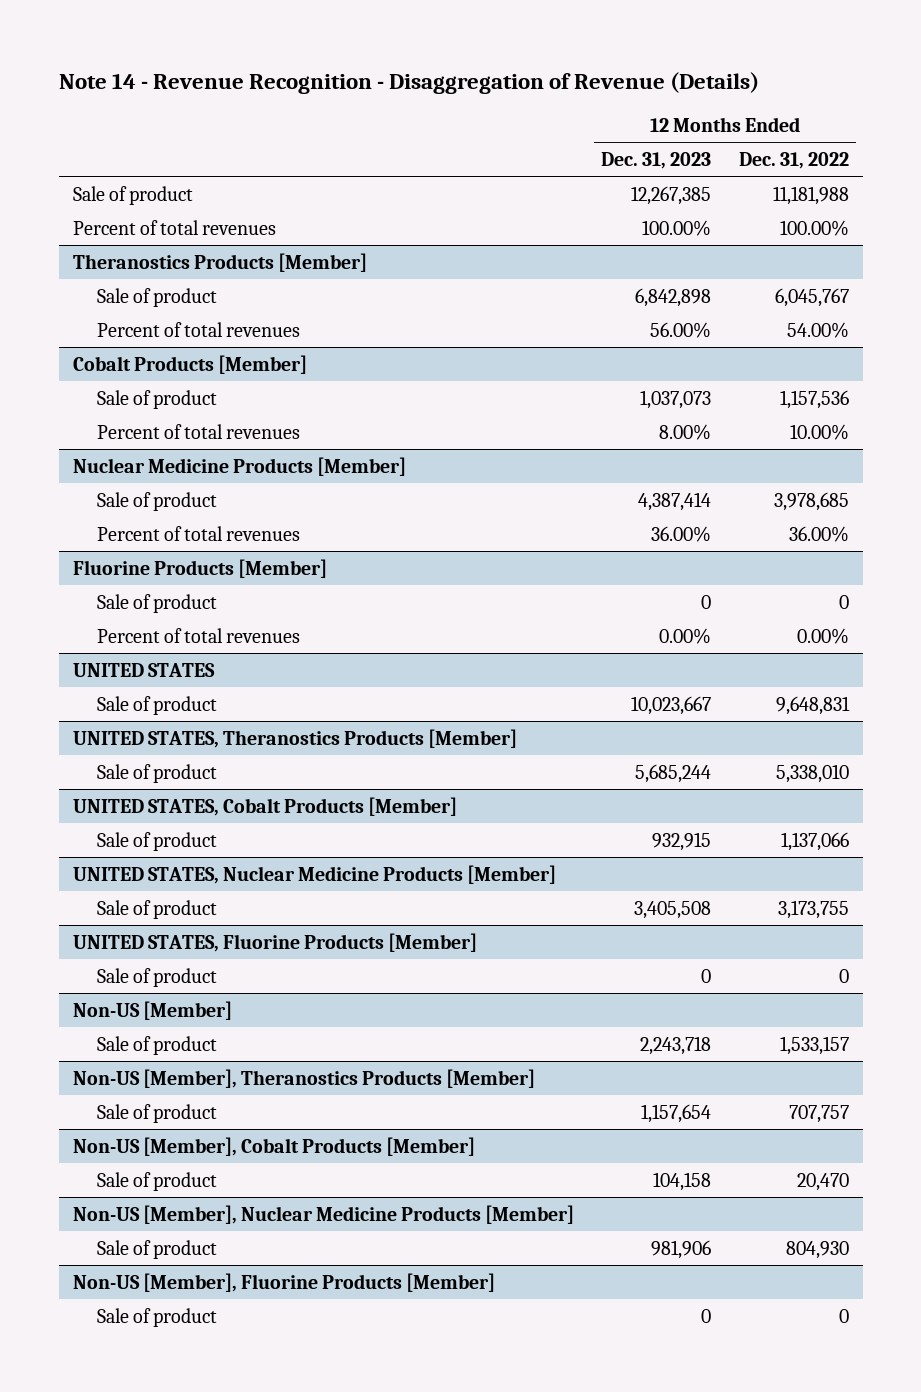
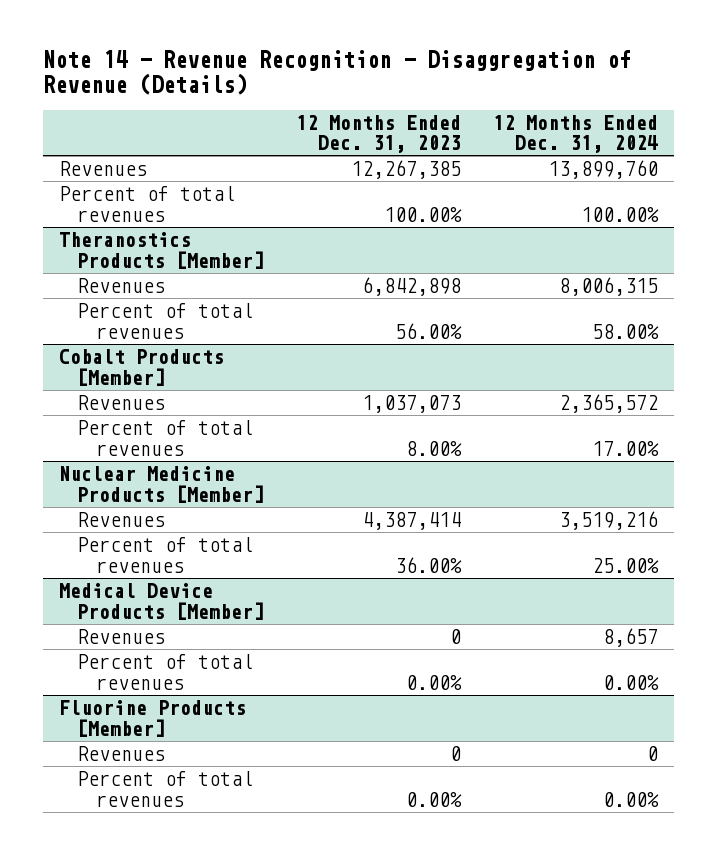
- | 12 Months Ended Dec. 31, 2023 | 12 Months Ended Dec. 31, 2022
+ | 12 Months Ended Dec. 31, 2023 | 12 Months Ended Dec. 31, 2024
- Sale of product | 12,267,385 | 11,181,988
+ Revenues | 12,267,385 | 13,899,760
@ Theranostics Products [Member]
- Sale of product | 6,842,898 | 6,045,767
+ Revenues | 6,842,898 | 8,006,315
@ Cobalt Products [Member]
- Sale of product | 1,037,073 | 1,157,536
+ Revenues | 1,037,073 | 2,365,572
@ Nuclear Medicine Products [Member]
- Sale of product | 4,387,414 | 3,978,685
+ Revenues | 4,387,414 | 3,519,216
+ Medical Device Products [Member]
+ Revenues | 0 | 8,657
+ Percent of total revenues | 0.00% | 0.00%
@ Fluorine Products [Member]
- Sale of product | 0 | 0
+ Revenues | 0 | 0
- UNITED STATES
- Sale of product | 10,023,667 | 9,648,831
- UNITED STATES, Theranostics Products [Member]
- Sale of product | 5,685,244 | 5,338,010
- UNITED STATES, Cobalt Products [Member]
- Sale of product | 932,915 | 1,137,066
- UNITED STATES, Nuclear Medicine Products [Member]
- Sale of product | 3,405,508 | 3,173,755
- UNITED STATES, Fluorine Products [Member]
- Sale of product | 0 | 0
- Non-US [Member]
- Sale of product | 2,243,718 | 1,533,157
- Non-US [Member], Theranostics Products [Member]
- Sale of product | 1,157,654 | 707,757
- Non-US [Member], Cobalt Products [Member]
- Sale of product | 104,158 | 20,470
- Non-US [Member], Nuclear Medicine Products [Member]
- Sale of product | 981,906 | 804,930
- Non-US [Member], Fluorine Products [Member]
- Sale of product | 0 | 0

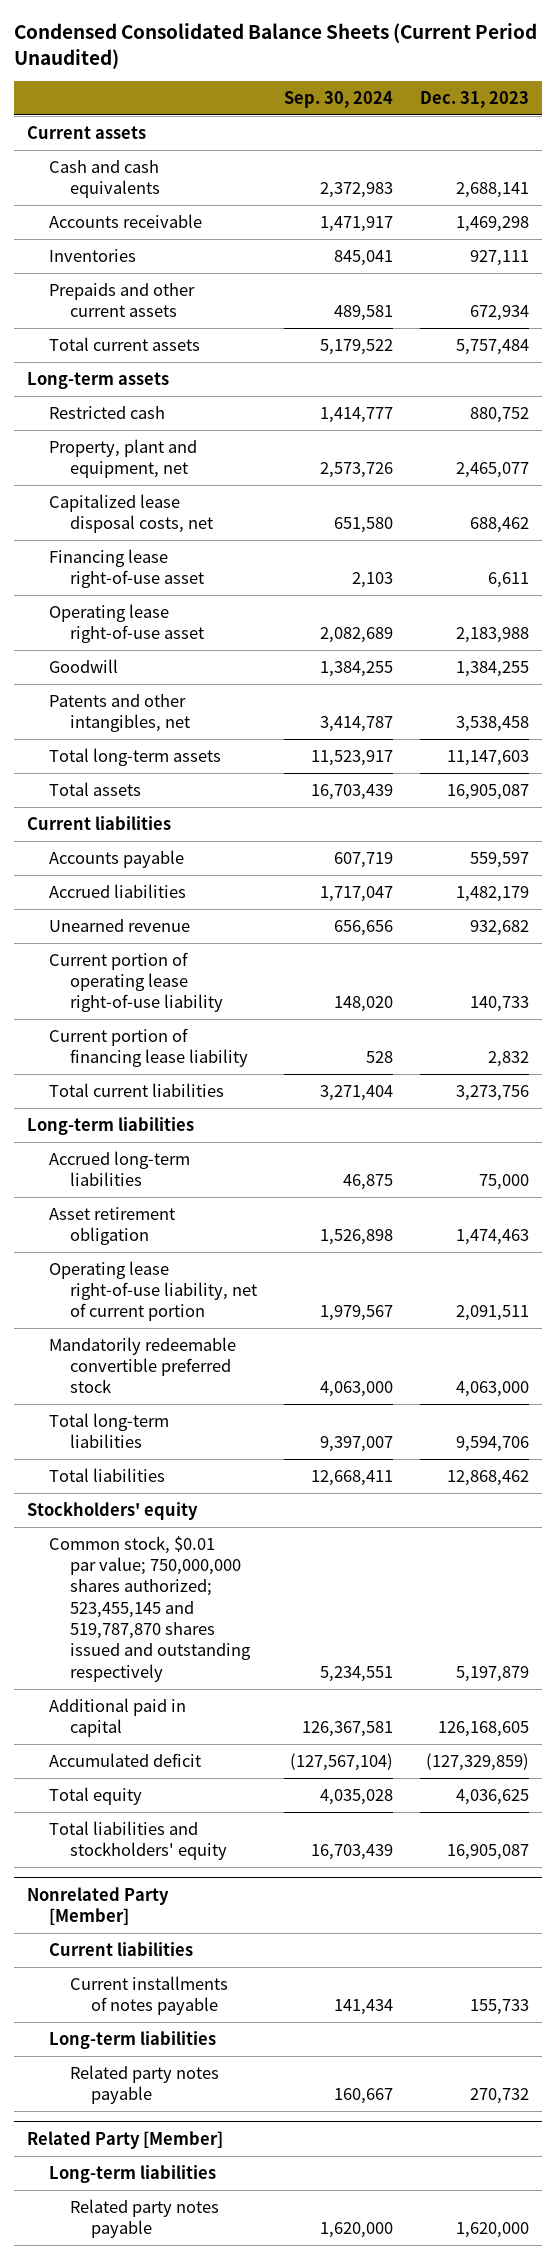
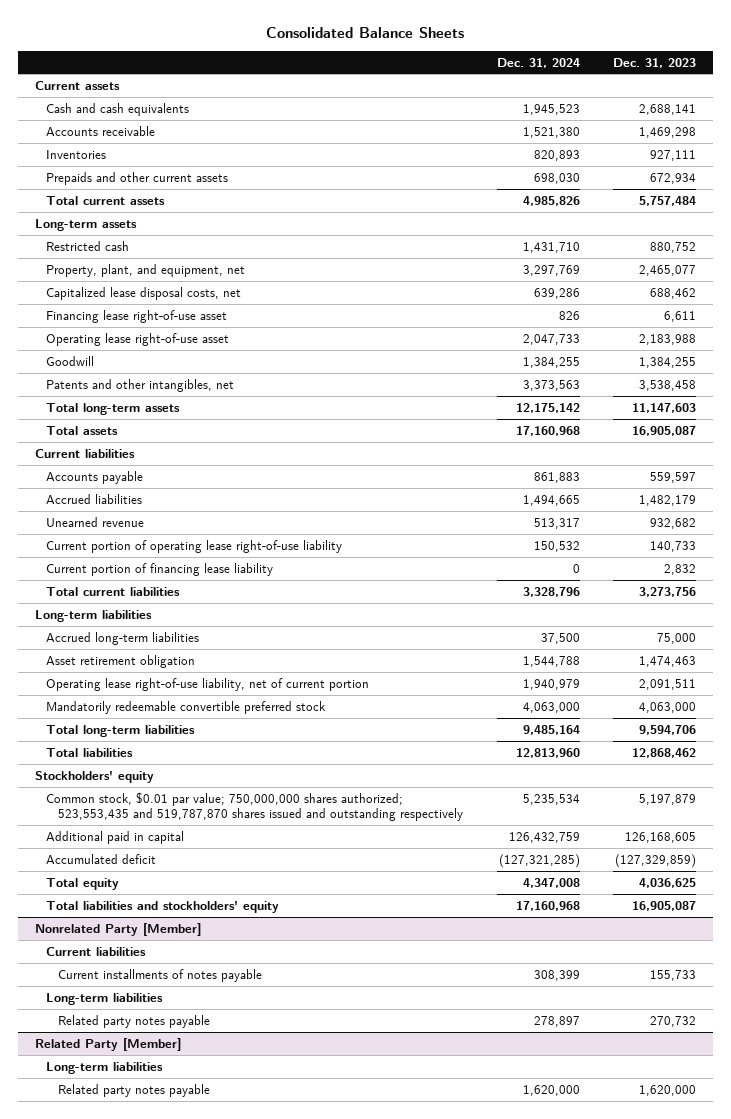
- Condensed Consolidated Balance Sheets (Current Period Unaudited)
+ Consolidated Balance Sheets
- | Sep. 30, 2024 | Dec. 31, 2023
+ | Dec. 31, 2024 | Dec. 31, 2023
- Property, plant and equipment, net | 2,573,726 | 2,465,077
+ Property, plant, and equipment, net | 3,297,769 | 2,465,077
- Common stock, $0.01 par value; 750,000,000 shares authorized; 523,455,145 and 519,787,870 shares issued and outstanding respectively | 5,234,551 | 5,197,879
+ Common stock, $0.01 par value; 750,000,000 shares authorized; 523,553,435 and 519,787,870 shares issued and outstanding respectively | 5,235,534 | 5,197,879

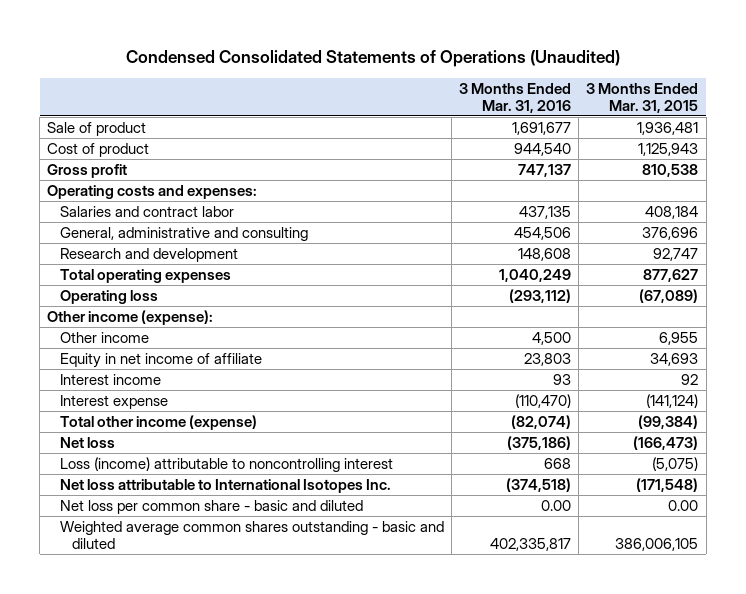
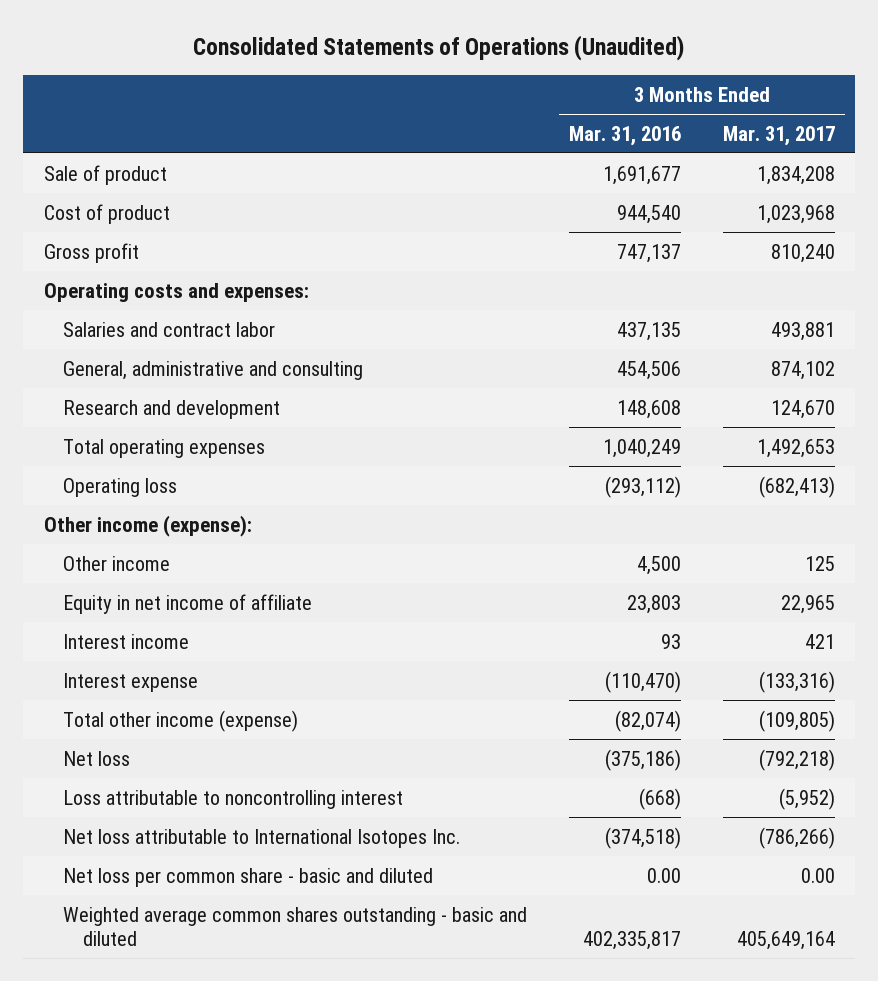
- Condensed Consolidated Statements of Operations (Unaudited)
+ Consolidated Statements of Operations (Unaudited)
- | 3 Months Ended Mar. 31, 2016 | 3 Months Ended Mar. 31, 2015
+ | 3 Months Ended Mar. 31, 2016 | 3 Months Ended Mar. 31, 2017
- Loss (income) attributable to noncontrolling interest | 668 | (5,075)
+ Loss attributable to noncontrolling interest | (668) | (5,952)

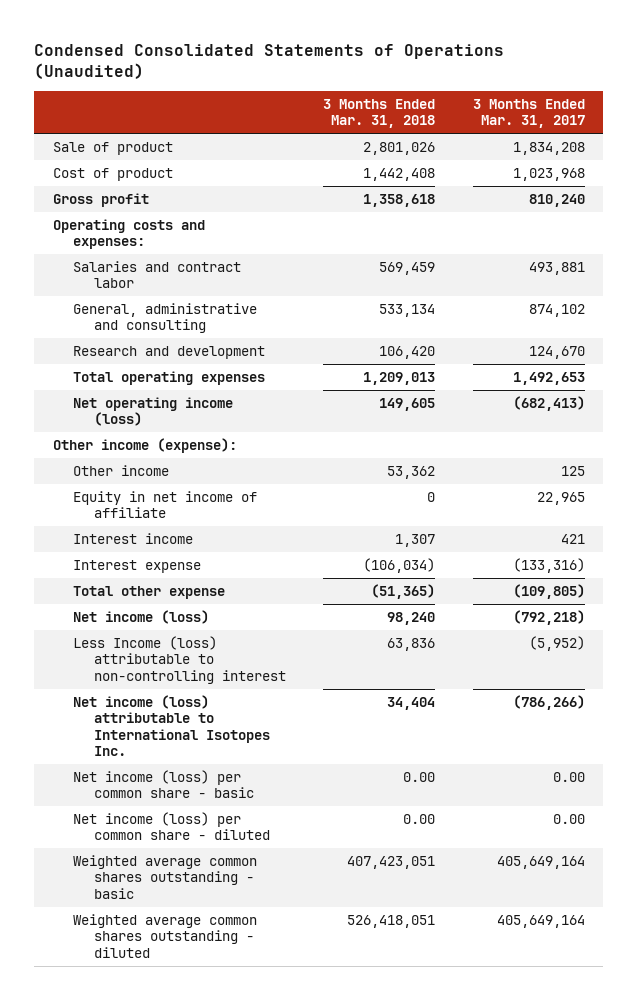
- Consolidated Statements of Operations (Unaudited)
+ Condensed Consolidated Statements of Operations (Unaudited)
- | 3 Months Ended Mar. 31, 2016 | 3 Months Ended Mar. 31, 2017
+ | 3 Months Ended Mar. 31, 2018 | 3 Months Ended Mar. 31, 2017
- Operating loss | (293,112) | (682,413)
+ Net operating income (loss) | 149,605 | (682,413)
- Total other income (expense) | (82,074) | (109,805)
- Net loss | (375,186) | (792,218)
- Loss attributable to noncontrolling interest | (668) | (5,952)
- Net loss attributable to International Isotopes Inc. | (374,518) | (786,266)
- Net loss per common share - basic and diluted | 0.00 | 0.00
- Weighted average common shares outstanding - basic and diluted | 402,335,817 | 405,649,164
+ Total other expense | (51,365) | (109,805)
+ Net income (loss) | 98,240 | (792,218)
+ Less Income (loss) attributable to non-controlling interest | 63,836 | (5,952)
+ Net income (loss) attributable to International Isotopes Inc. | 34,404 | (786,266)
+ Net income (loss) per common share - basic | 0.00 | 0.00
+ Net income (loss) per common share - diluted | 0.00 | 0.00
+ Weighted average common shares outstanding - basic | 407,423,051 | 405,649,164
+ Weighted average common shares outstanding - diluted | 526,418,051 | 405,649,164

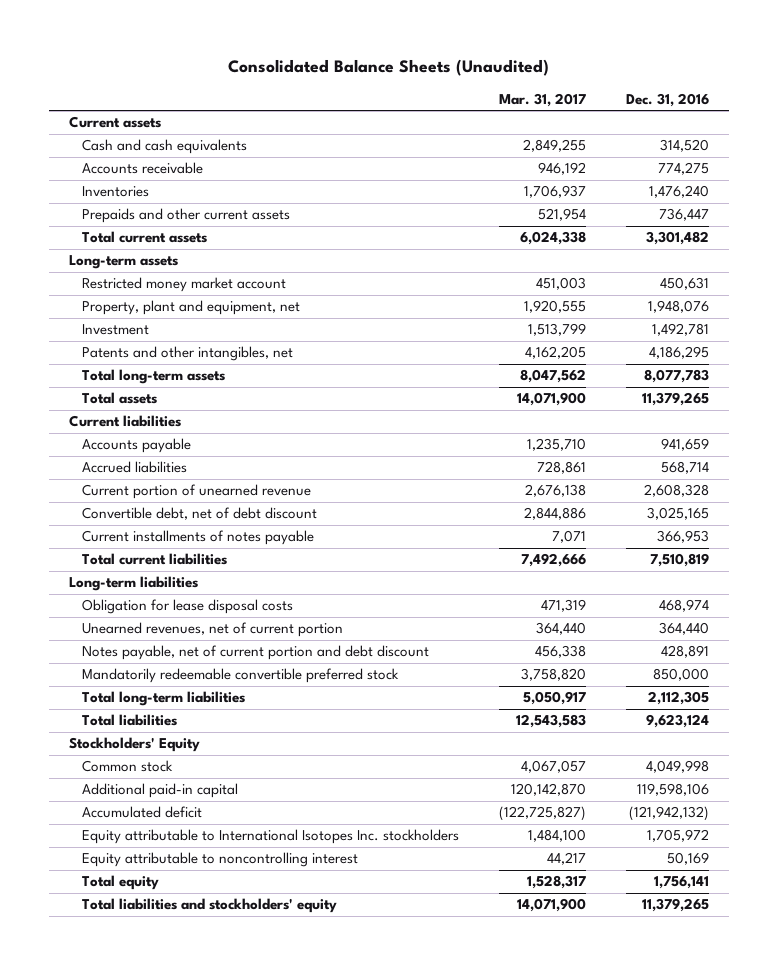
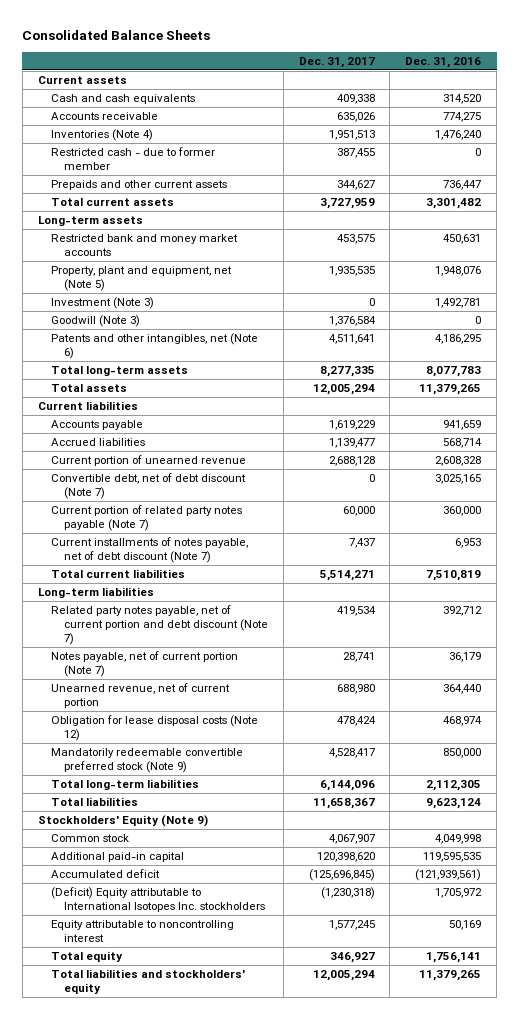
- Consolidated Balance Sheets (Unaudited)
+ Consolidated Balance Sheets
- | Mar. 31, 2017 | Dec. 31, 2016
+ | Dec. 31, 2017 | Dec. 31, 2016
- Inventories | 1,706,937 | 1,476,240
+ Inventories (Note 4) | 1,951,513 | 1,476,240
+ Restricted cash - due to former member | 387,455 | 0
- Restricted money market account | 451,003 | 450,631
- Property, plant and equipment, net | 1,920,555 | 1,948,076
- Investment | 1,513,799 | 1,492,781
- Patents and other intangibles, net | 4,162,205 | 4,186,295
+ Restricted bank and money market accounts | 453,575 | 450,631
+ Property, plant and equipment, net (Note 5) | 1,935,535 | 1,948,076
+ Investment (Note 3) | 0 | 1,492,781
+ Goodwill (Note 3) | 1,376,584 | 0
+ Patents and other intangibles, net (Note 6) | 4,511,641 | 4,186,295
- Convertible debt, net of debt discount | 2,844,886 | 3,025,165
- Current installments of notes payable | 7,071 | 366,953
+ Convertible debt, net of debt discount (Note 7) | 0 | 3,025,165
+ Current portion of related party notes payable (Note 7) | 60,000 | 360,000
+ Current installments of notes payable, net of debt discount (Note 7) | 7,437 | 6,953
- Obligation for lease disposal costs | 471,319 | 468,974
- Unearned revenues, net of current portion | 364,440 | 364,440
- Notes payable, net of current portion and debt discount | 456,338 | 428,891
- Mandatorily redeemable convertible preferred stock | 3,758,820 | 850,000
+ Related party notes payable, net of current portion and debt discount (Note 7) | 419,534 | 392,712
+ Notes payable, net of current portion (Note 7) | 28,741 | 36,179
+ Unearned revenue, net of current portion | 688,980 | 364,440
+ Obligation for lease disposal costs (Note 12) | 478,424 | 468,974
+ Mandatorily redeemable convertible preferred stock (Note 9) | 4,528,417 | 850,000
- Stockholders' Equity
+ Stockholders' Equity (Note 9)
- Additional paid-in capital | 120,142,870 | 119,598,106
- Accumulated deficit | (122,725,827) | (121,942,132)
- Equity attributable to International Isotopes Inc. stockholders | 1,484,100 | 1,705,972
+ Additional paid-in capital | 120,398,620 | 119,595,535
+ Accumulated deficit | (125,696,845) | (121,939,561)
+ (Deficit) Equity attributable to International Isotopes Inc. stockholders | (1,230,318) | 1,705,972

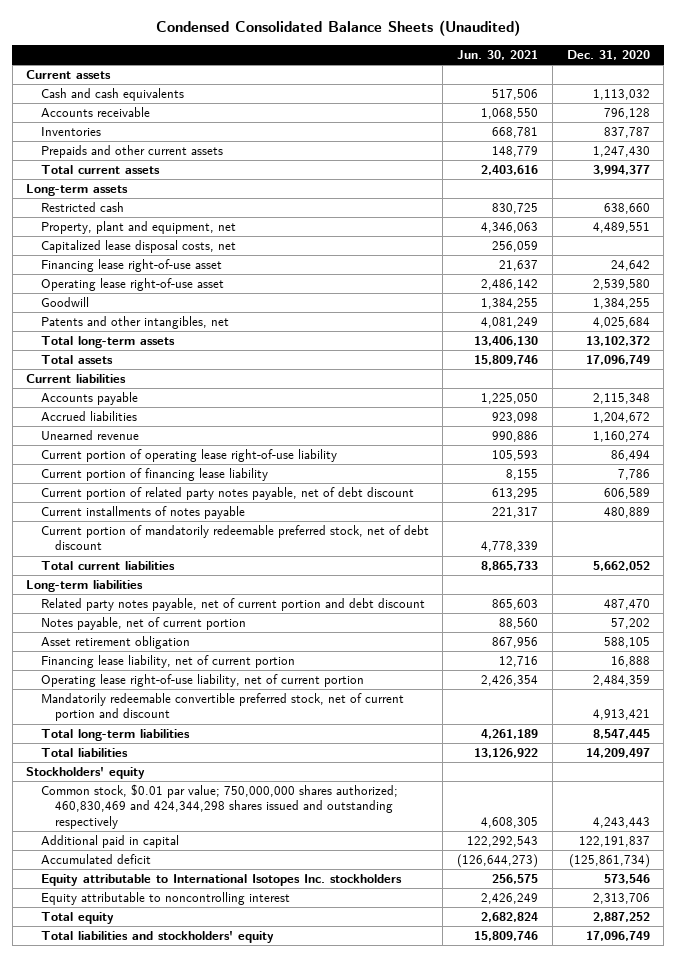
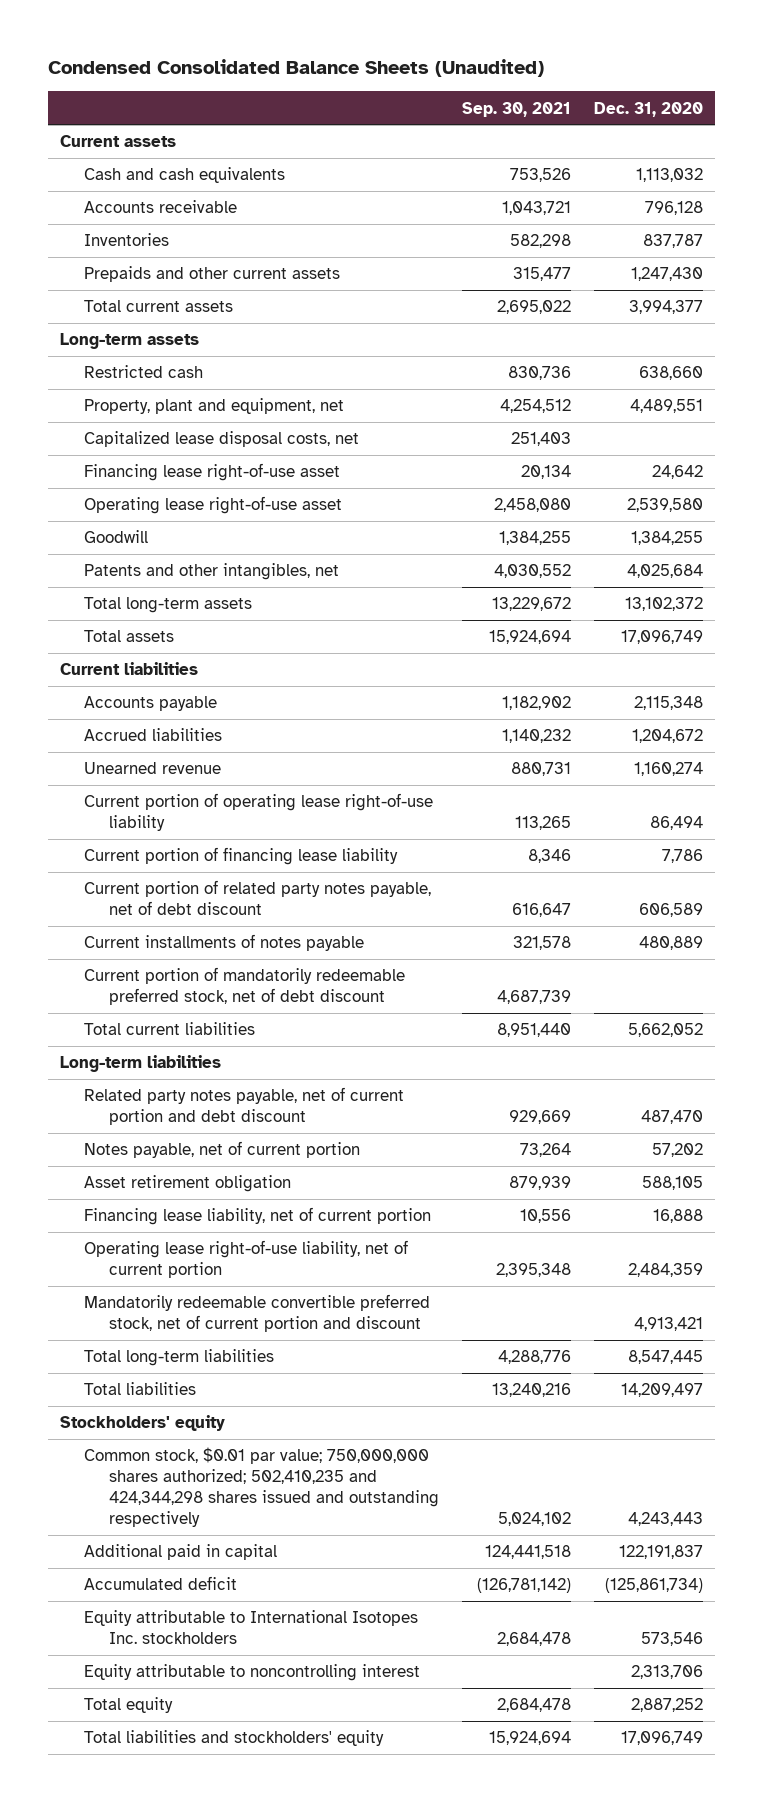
- | Jun. 30, 2021 | Dec. 31, 2020
+ | Sep. 30, 2021 | Dec. 31, 2020
- Common stock, $0.01 par value; 750,000,000 shares authorized; 460,830,469 and 424,344,298 shares issued and outstanding respectively | 4,608,305 | 4,243,443
+ Common stock, $0.01 par value; 750,000,000 shares authorized; 502,410,235 and 424,344,298 shares issued and outstanding respectively | 5,024,102 | 4,243,443

